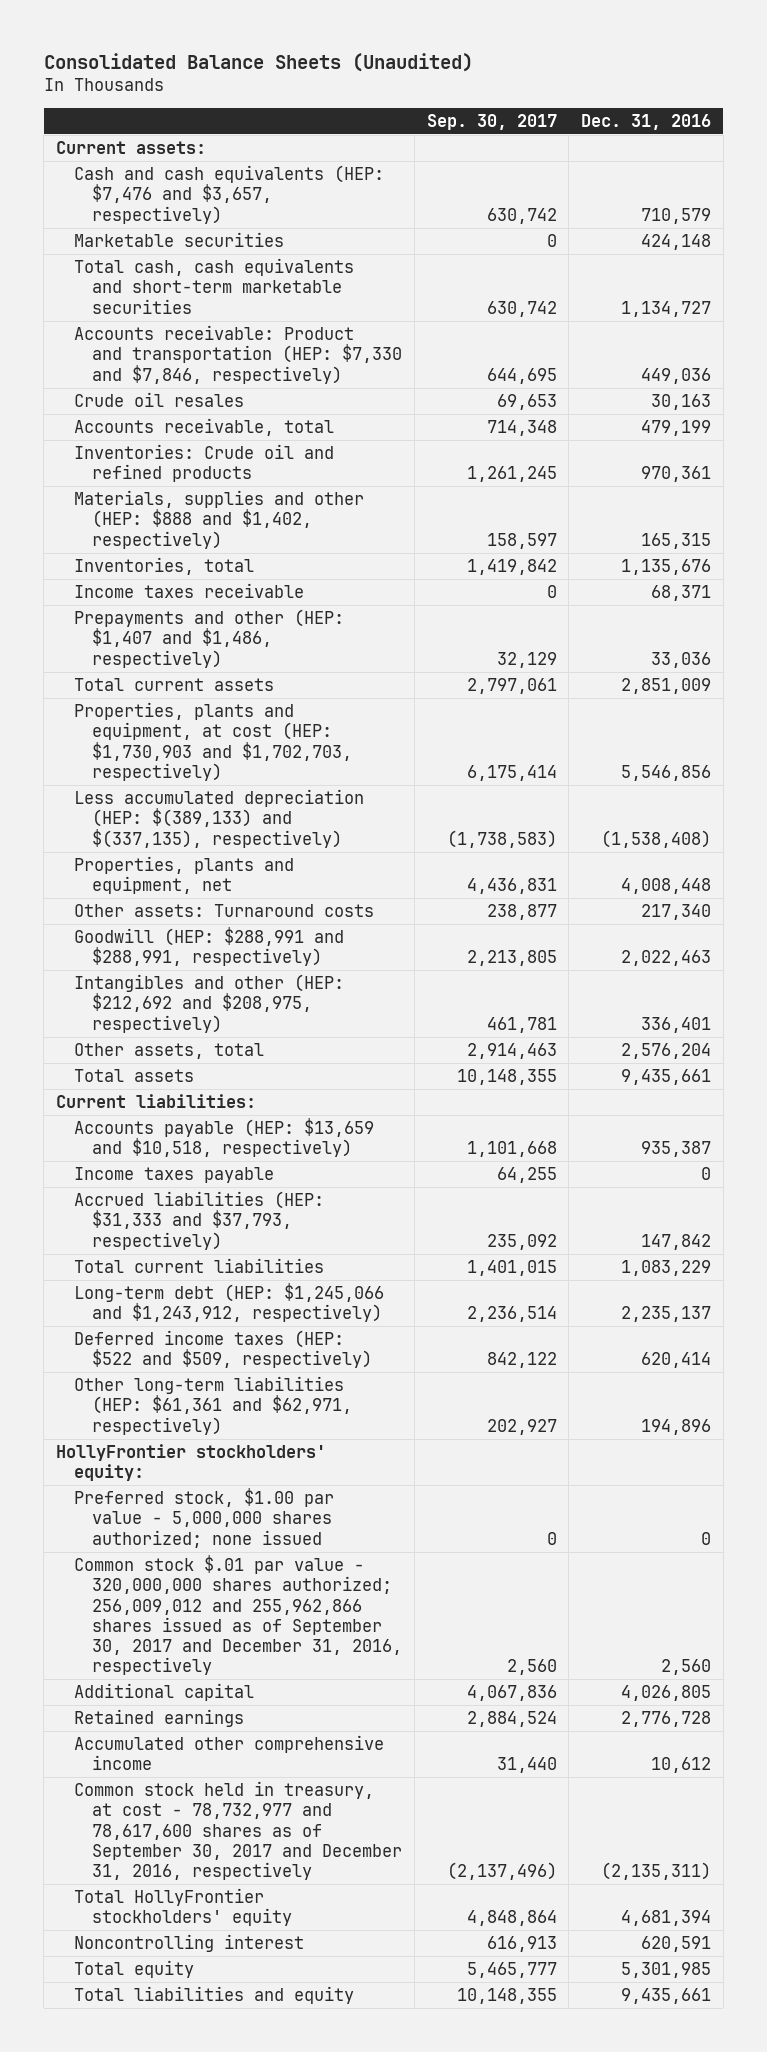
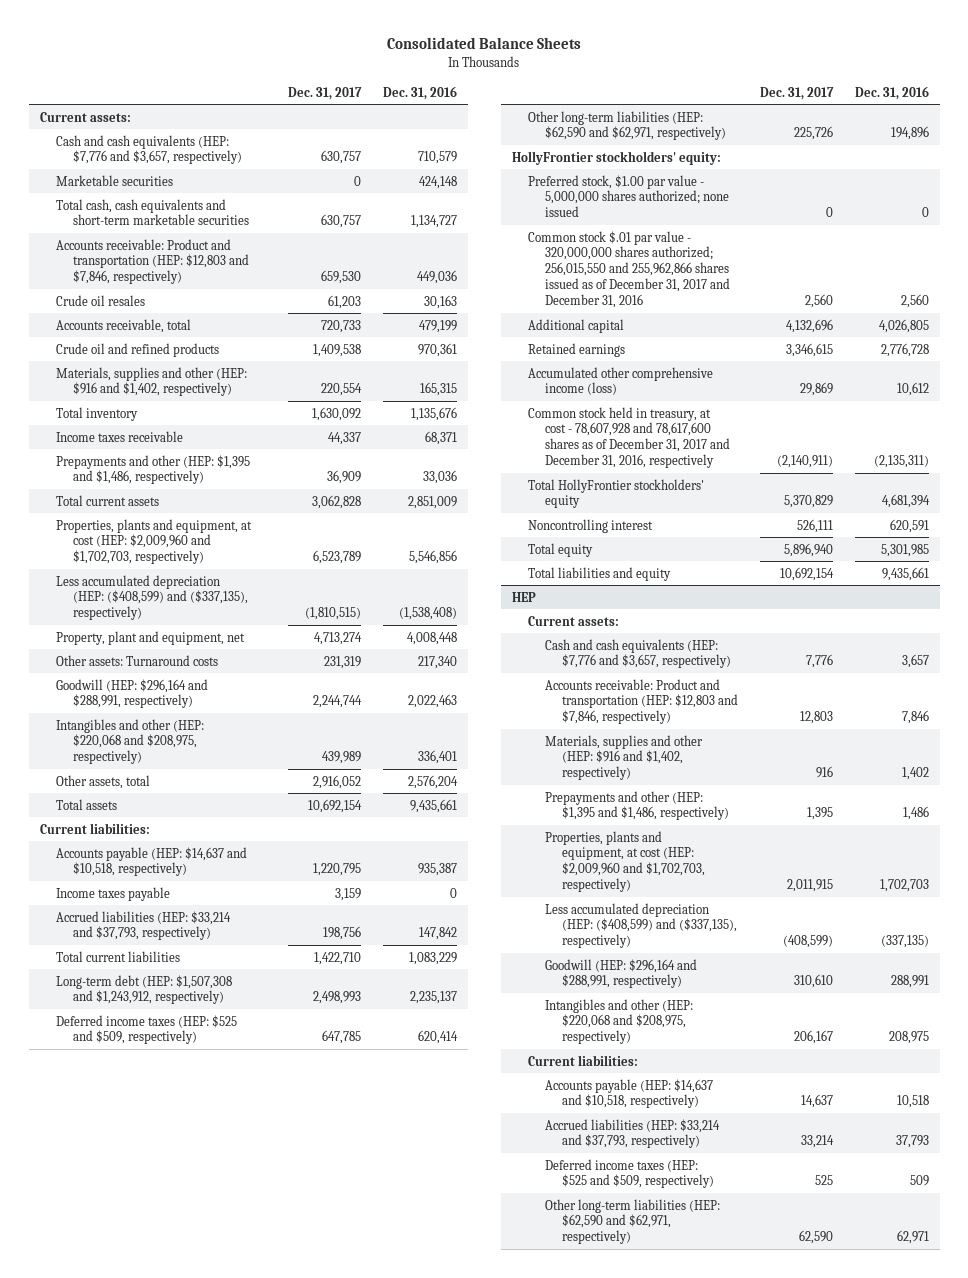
- Consolidated Balance Sheets (Unaudited)
+ Consolidated Balance Sheets
- | Sep. 30, 2017 | Dec. 31, 2016
+ | Dec. 31, 2017 | Dec. 31, 2016
- Cash and cash equivalents (HEP: $7,476 and $3,657, respectively) | 630,742 | 710,579
+ Cash and cash equivalents (HEP: $7,776 and $3,657, respectively) | 630,757 | 710,579
- Accounts receivable: Product and transportation (HEP: $7,330 and $7,846, respectively) | 644,695 | 449,036
+ Accounts receivable: Product and transportation (HEP: $12,803 and $7,846, respectively) | 659,530 | 449,036
- Inventories: Crude oil and refined products | 1,261,245 | 970,361
- Materials, supplies and other (HEP: $888 and $1,402, respectively) | 158,597 | 165,315
- Inventories, total | 1,419,842 | 1,135,676
+ Crude oil and refined products | 1,409,538 | 970,361
+ Materials, supplies and other (HEP: $916 and $1,402, respectively) | 220,554 | 165,315
+ Total inventory | 1,630,092 | 1,135,676
- Prepayments and other (HEP: $1,407 and $1,486, respectively) | 32,129 | 33,036
+ Prepayments and other (HEP: $1,395 and $1,486, respectively) | 36,909 | 33,036
- Properties, plants and equipment, at cost (HEP: $1,730,903 and $1,702,703, respectively) | 6,175,414 | 5,546,856
- Less accumulated depreciation (HEP: $(389,133) and $(337,135), respectively) | (1,738,583) | (1,538,408)
- Properties, plants and equipment, net | 4,436,831 | 4,008,448
+ Properties, plants and equipment, at cost (HEP: $2,009,960 and $1,702,703, respectively) | 6,523,789 | 5,546,856
+ Less accumulated depreciation (HEP: ($408,599) and ($337,135), respectively) | (1,810,515) | (1,538,408)
+ Property, plant and equipment, net | 4,713,274 | 4,008,448
- Goodwill (HEP: $288,991 and $288,991, respectively) | 2,213,805 | 2,022,463
- Intangibles and other (HEP: $212,692 and $208,975, respectively) | 461,781 | 336,401
+ Goodwill (HEP: $296,164 and $288,991, respectively) | 2,244,744 | 2,022,463
+ Intangibles and other (HEP: $220,068 and $208,975, respectively) | 439,989 | 336,401
- Accounts payable (HEP: $13,659 and $10,518, respectively) | 1,101,668 | 935,387
+ Accounts payable (HEP: $14,637 and $10,518, respectively) | 1,220,795 | 935,387
- Accrued liabilities (HEP: $31,333 and $37,793, respectively) | 235,092 | 147,842
+ Accrued liabilities (HEP: $33,214 and $37,793, respectively) | 198,756 | 147,842
- Long-term debt (HEP: $1,245,066 and $1,243,912, respectively) | 2,236,514 | 2,235,137
- Deferred income taxes (HEP: $522 and $509, respectively) | 842,122 | 620,414
- Other long-term liabilities (HEP: $61,361 and $62,971, respectively) | 202,927 | 194,896
+ Long-term debt (HEP: $1,507,308 and $1,243,912, respectively) | 2,498,993 | 2,235,137
+ Deferred income taxes (HEP: $525 and $509, respectively) | 647,785 | 620,414
+ Other long-term liabilities (HEP: $62,590 and $62,971, respectively) | 225,726 | 194,896
- Common stock $.01 par value - 320,000,000 shares authorized; 256,009,012 and 255,962,866 shares issued as of September 30, 2017 and December 31, 2016, respectively | 2,560 | 2,560
+ Common stock $.01 par value - 320,000,000 shares authorized; 256,015,550 and 255,962,866 shares issued as of December 31, 2017 and December 31, 2016 | 2,560 | 2,560
- Accumulated other comprehensive income | 31,440 | 10,612
- Common stock held in treasury, at cost - 78,732,977 and 78,617,600 shares as of September 30, 2017 and December 31, 2016, respectively | (2,137,496) | (2,135,311)
+ Accumulated other comprehensive income (loss) | 29,869 | 10,612
+ Common stock held in treasury, at cost - 78,607,928 and 78,617,600 shares as of December 31, 2017 and December 31, 2016, respectively | (2,140,911) | (2,135,311)
+ HEP
+ Current assets:
+ Cash and cash equivalents (HEP: $7,776 and $3,657, respectively) | 7,776 | 3,657
+ Accounts receivable: Product and transportation (HEP: $12,803 and $7,846, respectively) | 12,803 | 7,846
+ Materials, supplies and other (HEP: $916 and $1,402, respectively) | 916 | 1,402
+ Prepayments and other (HEP: $1,395 and $1,486, respectively) | 1,395 | 1,486
+ Properties, plants and equipment, at cost (HEP: $2,009,960 and $1,702,703, respectively) | 2,011,915 | 1,702,703
+ Less accumulated depreciation (HEP: ($408,599) and ($337,135), respectively) | (408,599) | (337,135)
+ Goodwill (HEP: $296,164 and $288,991, respectively) | 310,610 | 288,991
+ Intangibles and other (HEP: $220,068 and $208,975, respectively) | 206,167 | 208,975
+ Current liabilities:
+ Accounts payable (HEP: $14,637 and $10,518, respectively) | 14,637 | 10,518
+ Accrued liabilities (HEP: $33,214 and $37,793, respectively) | 33,214 | 37,793
+ Deferred income taxes (HEP: $525 and $509, respectively) | 525 | 509
+ Other long-term liabilities (HEP: $62,590 and $62,971, respectively) | 62,590 | 62,971

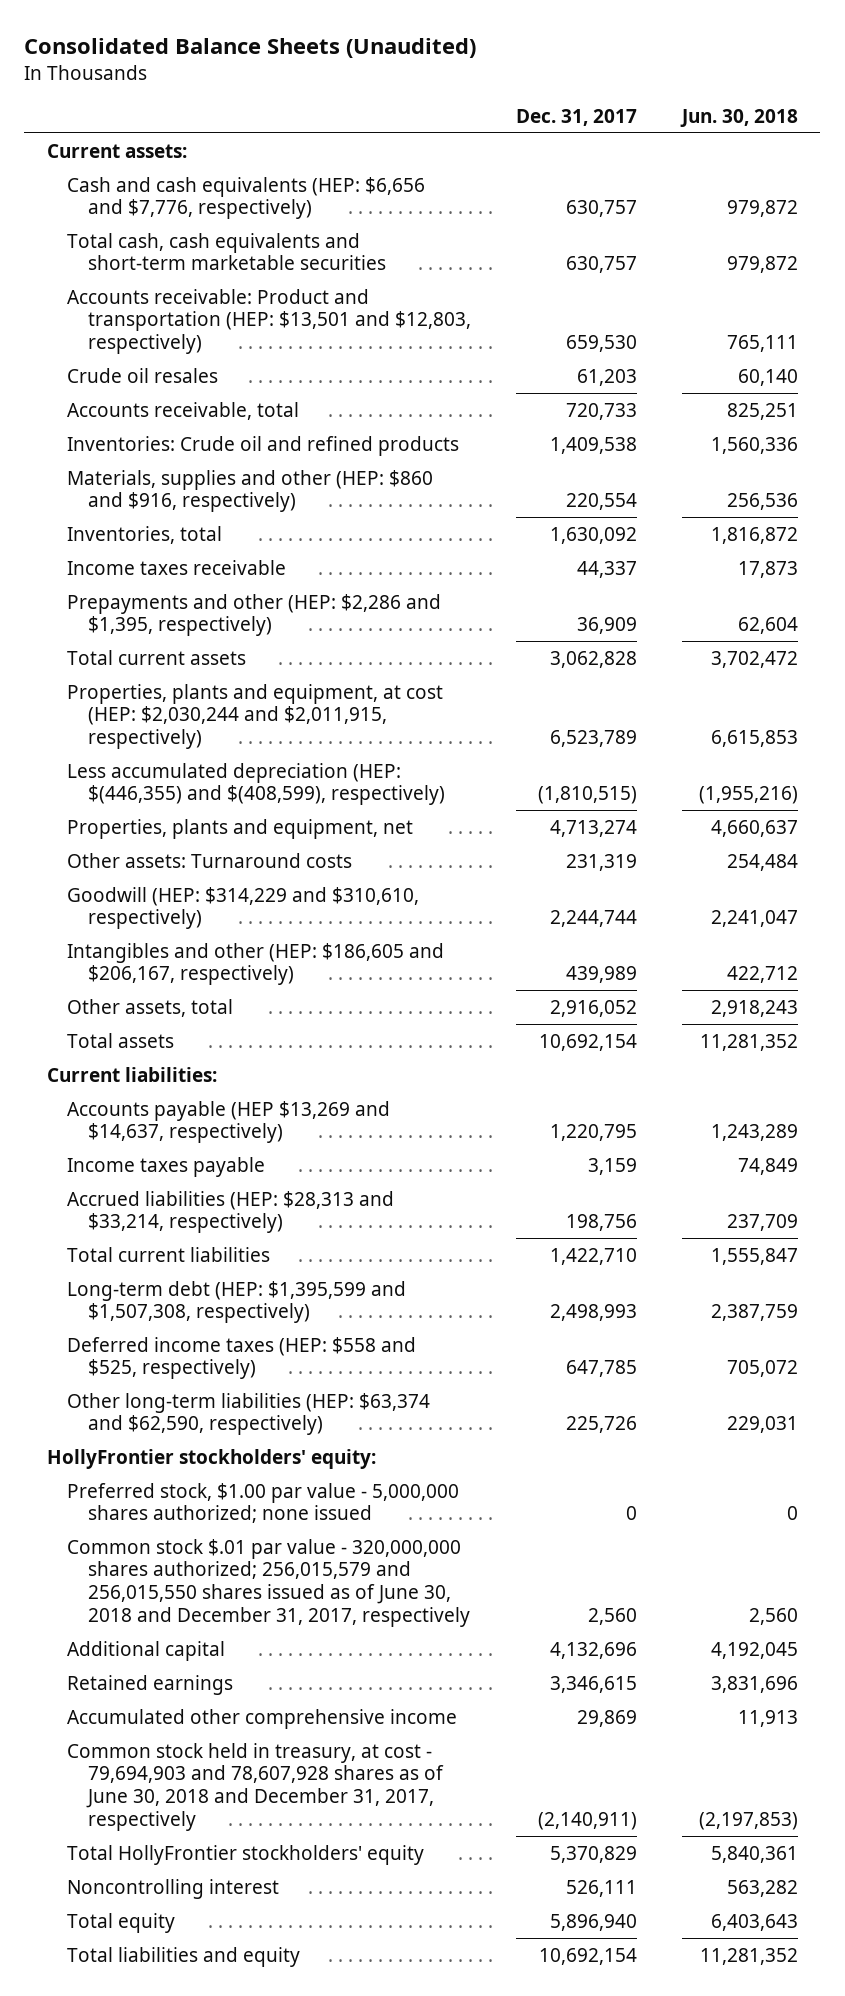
- Consolidated Balance Sheets
+ Consolidated Balance Sheets (Unaudited)
- | Dec. 31, 2017 | Dec. 31, 2016
+ | Dec. 31, 2017 | Jun. 30, 2018
- Cash and cash equivalents (HEP: $7,776 and $3,657, respectively) | 630,757 | 710,579
- Marketable securities | 0 | 424,148
+ Cash and cash equivalents (HEP: $6,656 and $7,776, respectively) | 630,757 | 979,872
- Accounts receivable: Product and transportation (HEP: $12,803 and $7,846, respectively) | 659,530 | 449,036
+ Accounts receivable: Product and transportation (HEP: $13,501 and $12,803, respectively) | 659,530 | 765,111
- Crude oil and refined products | 1,409,538 | 970,361
- Materials, supplies and other (HEP: $916 and $1,402, respectively) | 220,554 | 165,315
- Total inventory | 1,630,092 | 1,135,676
+ Inventories: Crude oil and refined products | 1,409,538 | 1,560,336
+ Materials, supplies and other (HEP: $860 and $916, respectively) | 220,554 | 256,536
+ Inventories, total | 1,630,092 | 1,816,872
- Prepayments and other (HEP: $1,395 and $1,486, respectively) | 36,909 | 33,036
+ Prepayments and other (HEP: $2,286 and $1,395, respectively) | 36,909 | 62,604
- Properties, plants and equipment, at cost (HEP: $2,009,960 and $1,702,703, respectively) | 6,523,789 | 5,546,856
- Less accumulated depreciation (HEP: ($408,599) and ($337,135), respectively) | (1,810,515) | (1,538,408)
- Property, plant and equipment, net | 4,713,274 | 4,008,448
+ Properties, plants and equipment, at cost (HEP: $2,030,244 and $2,011,915, respectively) | 6,523,789 | 6,615,853
+ Less accumulated depreciation (HEP: $(446,355) and $(408,599), respectively) | (1,810,515) | (1,955,216)
+ Properties, plants and equipment, net | 4,713,274 | 4,660,637
- Goodwill (HEP: $296,164 and $288,991, respectively) | 2,244,744 | 2,022,463
- Intangibles and other (HEP: $220,068 and $208,975, respectively) | 439,989 | 336,401
+ Goodwill (HEP: $314,229 and $310,610, respectively) | 2,244,744 | 2,241,047
+ Intangibles and other (HEP: $186,605 and $206,167, respectively) | 439,989 | 422,712
- Accounts payable (HEP: $14,637 and $10,518, respectively) | 1,220,795 | 935,387
+ Accounts payable (HEP $13,269 and $14,637, respectively) | 1,220,795 | 1,243,289
- Accrued liabilities (HEP: $33,214 and $37,793, respectively) | 198,756 | 147,842
+ Accrued liabilities (HEP: $28,313 and $33,214, respectively) | 198,756 | 237,709
- Long-term debt (HEP: $1,507,308 and $1,243,912, respectively) | 2,498,993 | 2,235,137
- Deferred income taxes (HEP: $525 and $509, respectively) | 647,785 | 620,414
- Other long-term liabilities (HEP: $62,590 and $62,971, respectively) | 225,726 | 194,896
+ Long-term debt (HEP: $1,395,599 and $1,507,308, respectively) | 2,498,993 | 2,387,759
+ Deferred income taxes (HEP: $558 and $525, respectively) | 647,785 | 705,072
+ Other long-term liabilities (HEP: $63,374 and $62,590, respectively) | 225,726 | 229,031
- Common stock $.01 par value - 320,000,000 shares authorized; 256,015,550 and 255,962,866 shares issued as of December 31, 2017 and December 31, 2016 | 2,560 | 2,560
+ Common stock $.01 par value - 320,000,000 shares authorized; 256,015,579 and 256,015,550 shares issued as of June 30, 2018 and December 31, 2017, respectively | 2,560 | 2,560
- Accumulated other comprehensive income (loss) | 29,869 | 10,612
- Common stock held in treasury, at cost - 78,607,928 and 78,617,600 shares as of December 31, 2017 and December 31, 2016, respectively | (2,140,911) | (2,135,311)
+ Accumulated other comprehensive income | 29,869 | 11,913
+ Common stock held in treasury, at cost - 79,694,903 and 78,607,928 shares as of June 30, 2018 and December 31, 2017, respectively | (2,140,911) | (2,197,853)
- HEP
- Current assets:
- Cash and cash equivalents (HEP: $7,776 and $3,657, respectively) | 7,776 | 3,657
- Accounts receivable: Product and transportation (HEP: $12,803 and $7,846, respectively) | 12,803 | 7,846
- Materials, supplies and other (HEP: $916 and $1,402, respectively) | 916 | 1,402
- Prepayments and other (HEP: $1,395 and $1,486, respectively) | 1,395 | 1,486
- Properties, plants and equipment, at cost (HEP: $2,009,960 and $1,702,703, respectively) | 2,011,915 | 1,702,703
- Less accumulated depreciation (HEP: ($408,599) and ($337,135), respectively) | (408,599) | (337,135)
- Goodwill (HEP: $296,164 and $288,991, respectively) | 310,610 | 288,991
- Intangibles and other (HEP: $220,068 and $208,975, respectively) | 206,167 | 208,975
- Current liabilities:
- Accounts payable (HEP: $14,637 and $10,518, respectively) | 14,637 | 10,518
- Accrued liabilities (HEP: $33,214 and $37,793, respectively) | 33,214 | 37,793
- Deferred income taxes (HEP: $525 and $509, respectively) | 525 | 509
- Other long-term liabilities (HEP: $62,590 and $62,971, respectively) | 62,590 | 62,971

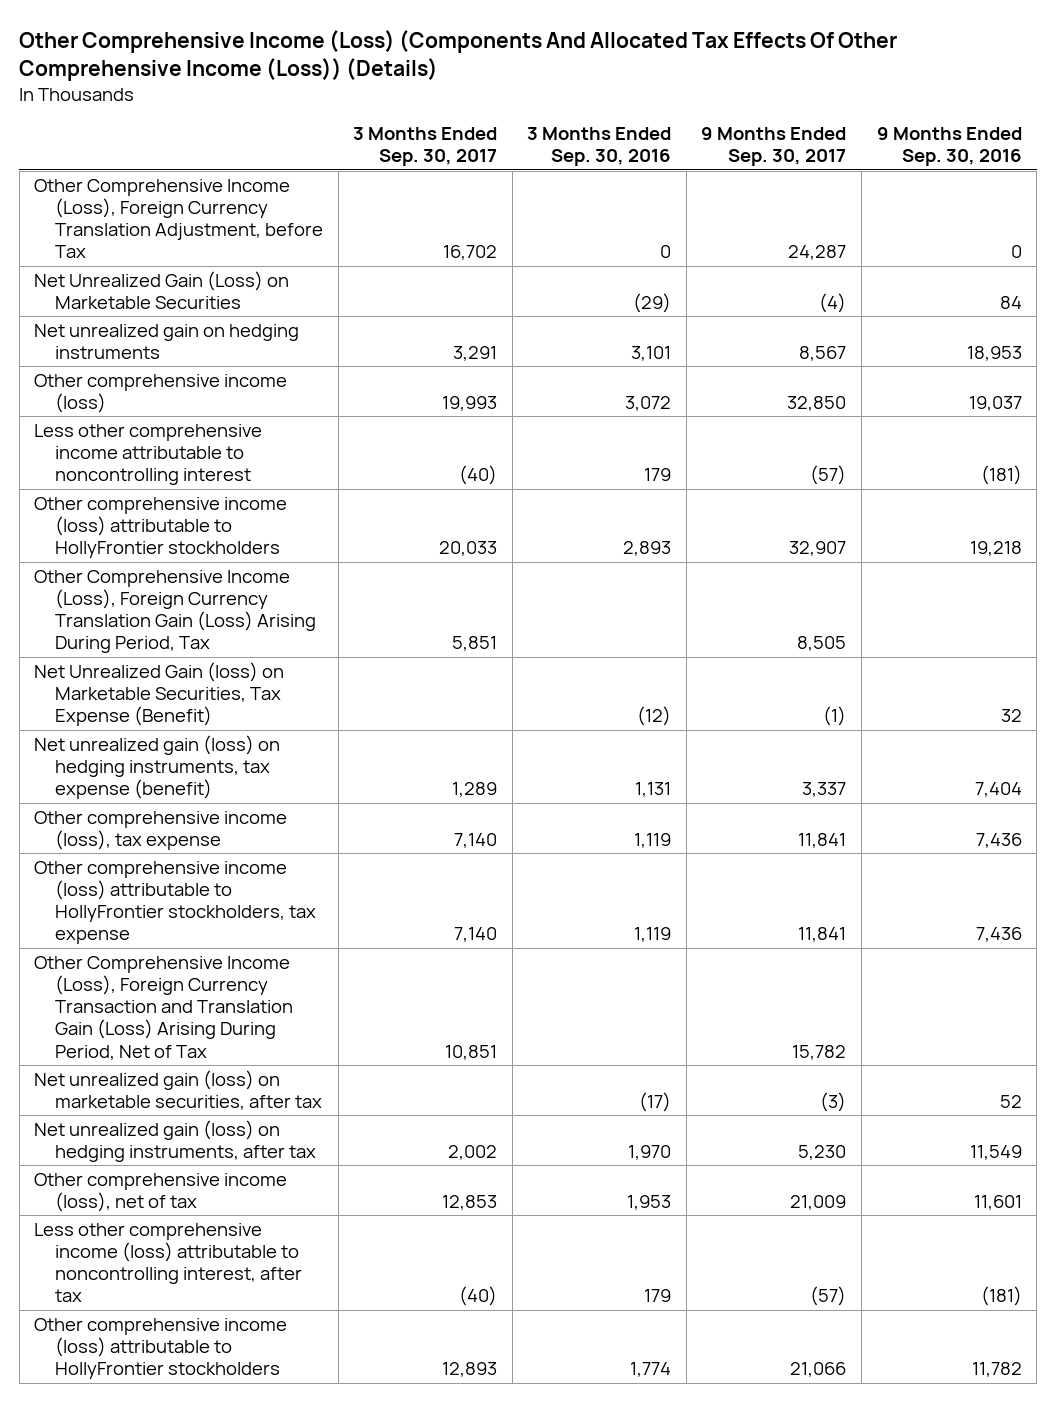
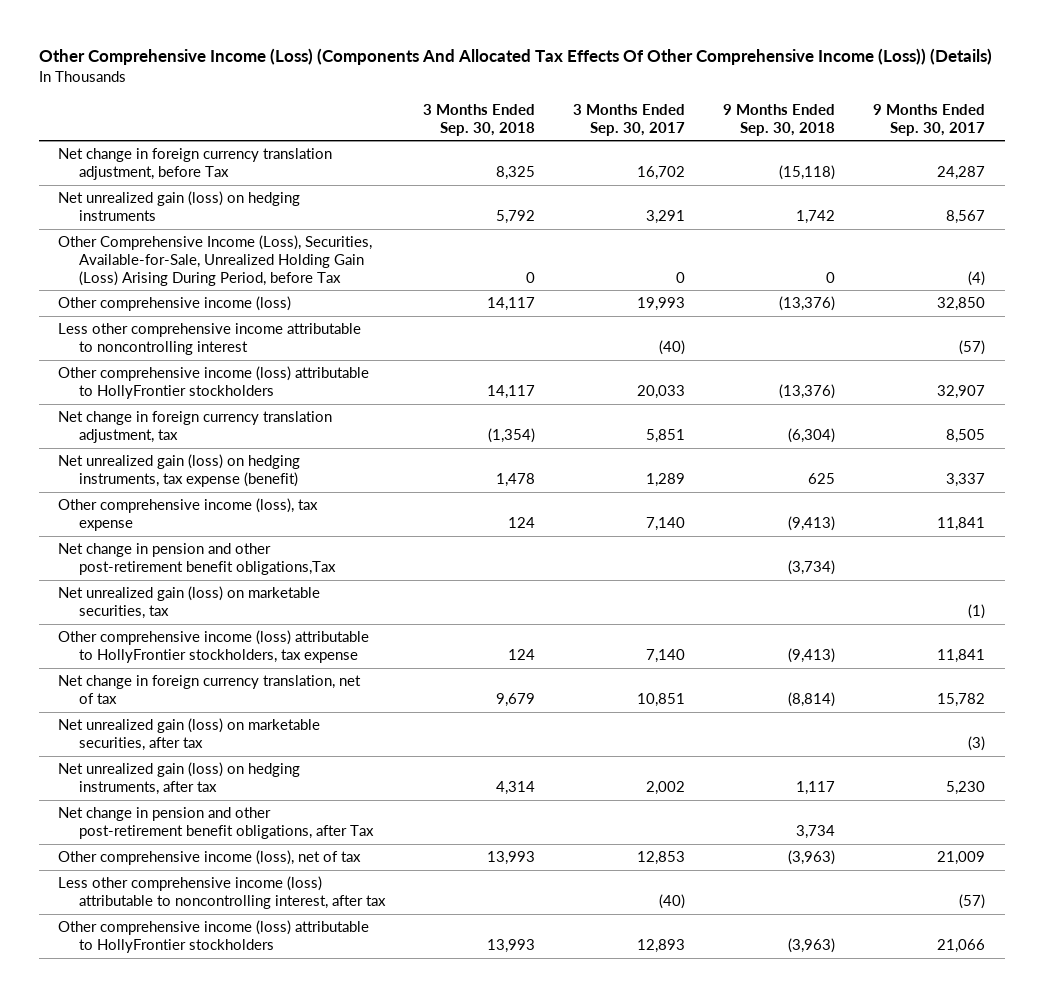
- | 3 Months Ended Sep. 30, 2017 | 3 Months Ended Sep. 30, 2016 | 9 Months Ended Sep. 30, 2017 | 9 Months Ended Sep. 30, 2016
+ | 3 Months Ended Sep. 30, 2018 | 3 Months Ended Sep. 30, 2017 | 9 Months Ended Sep. 30, 2018 | 9 Months Ended Sep. 30, 2017
- Other Comprehensive Income (Loss), Foreign Currency Translation Adjustment, before Tax | 16,702 | 0 | 24,287 | 0
- Net Unrealized Gain (Loss) on Marketable Securities | | (29) | (4) | 84
- Net unrealized gain on hedging instruments | 3,291 | 3,101 | 8,567 | 18,953
+ Net change in foreign currency translation adjustment, before Tax | 8,325 | 16,702 | (15,118) | 24,287
+ Net unrealized gain (loss) on hedging instruments | 5,792 | 3,291 | 1,742 | 8,567
+ Other Comprehensive Income (Loss), Securities, Available-for-Sale, Unrealized Holding Gain (Loss) Arising During Period, before Tax | 0 | 0 | 0 | (4)
- Other Comprehensive Income (Loss), Foreign Currency Translation Gain (Loss) Arising During Period, Tax | 5,851 | | 8,505 |
- Net Unrealized Gain (loss) on Marketable Securities, Tax Expense (Benefit) | | (12) | (1) | 32
+ Net change in foreign currency translation adjustment, tax | (1,354) | 5,851 | (6,304) | 8,505
+ Net change in pension and other post-retirement benefit obligations,Tax | | | (3,734) |
+ Net unrealized gain (loss) on marketable securities, tax | | | | (1)
- Other Comprehensive Income (Loss), Foreign Currency Transaction and Translation Gain (Loss) Arising During Period, Net of Tax | 10,851 | | 15,782 |
+ Net change in foreign currency translation, net of tax | 9,679 | 10,851 | (8,814) | 15,782
+ Net change in pension and other post-retirement benefit obligations, after Tax | | | 3,734 |

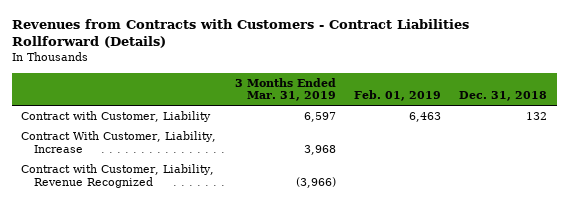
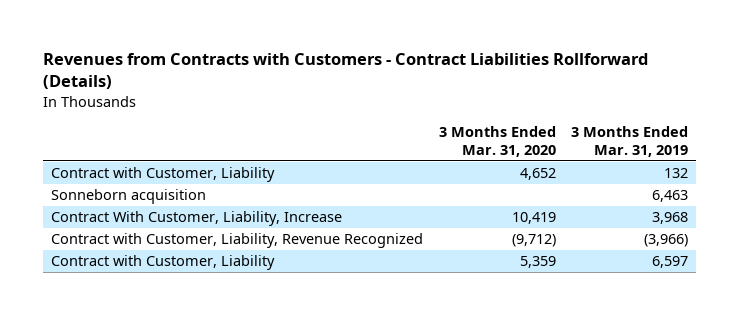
- | 3 Months Ended Mar. 31, 2019 | Feb. 01, 2019 | Dec. 31, 2018
+ | 3 Months Ended Mar. 31, 2020 | 3 Months Ended Mar. 31, 2019
+ Contract with Customer, Liability | 4,652 | 132
+ Sonneborn acquisition | | 6,463
moved down: Contract with Customer, Liability | 5,359 | 6,597

